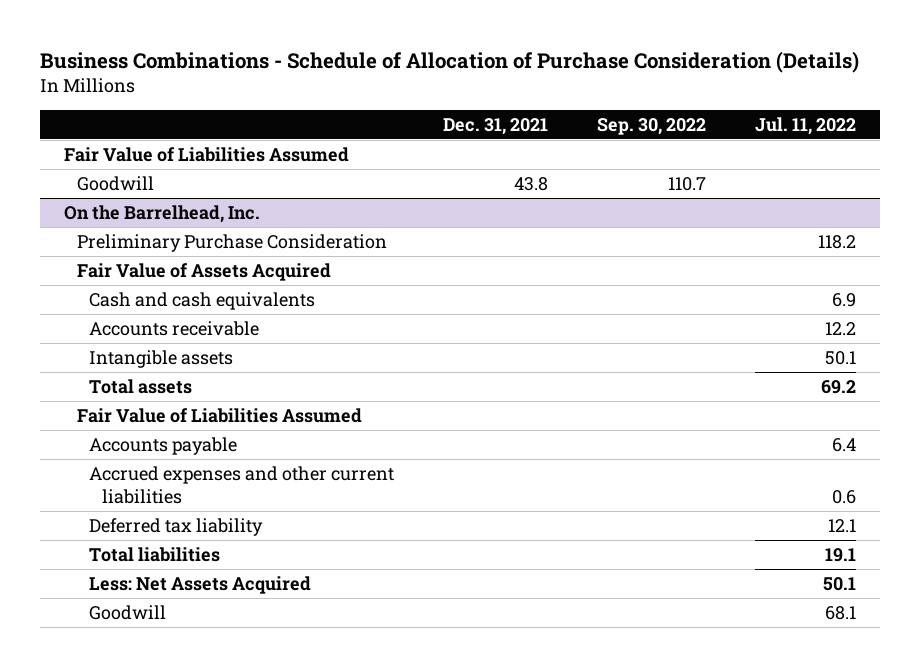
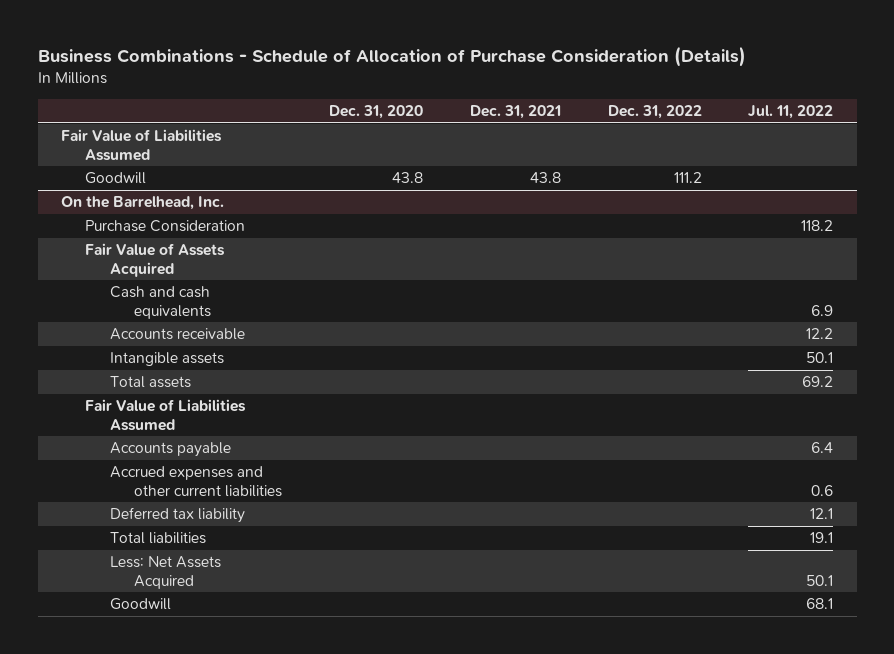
- | Dec. 31, 2021 | Sep. 30, 2022 | Jul. 11, 2022
+ | Dec. 31, 2020 | Dec. 31, 2021 | Dec. 31, 2022 | Jul. 11, 2022
@ On the Barrelhead, Inc.
- Preliminary Purchase Consideration | | | 118.2
+ Purchase Consideration | | | | 118.2

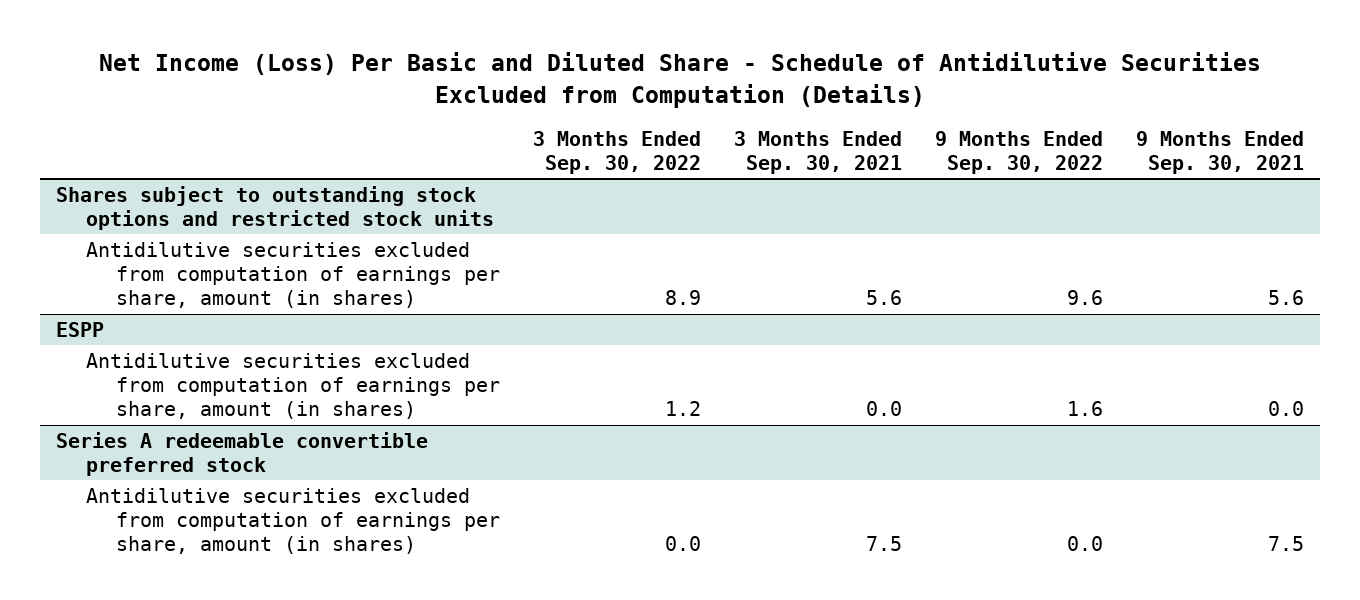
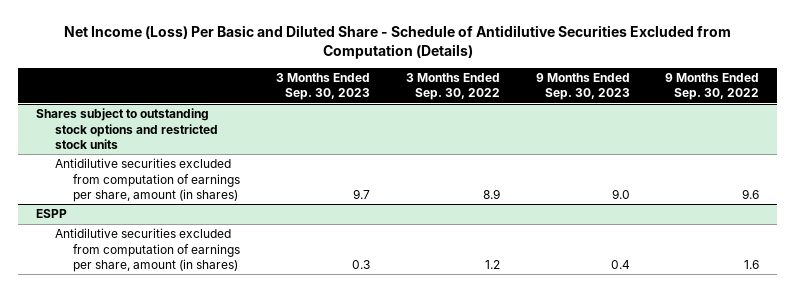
- | 3 Months Ended Sep. 30, 2022 | 3 Months Ended Sep. 30, 2021 | 9 Months Ended Sep. 30, 2022 | 9 Months Ended Sep. 30, 2021
+ | 3 Months Ended Sep. 30, 2023 | 3 Months Ended Sep. 30, 2022 | 9 Months Ended Sep. 30, 2023 | 9 Months Ended Sep. 30, 2022
- Series A redeemable convertible preferred stock
- Antidilutive securities excluded from computation of earnings per share, amount (in shares) | 0.0 | 7.5 | 0.0 | 7.5

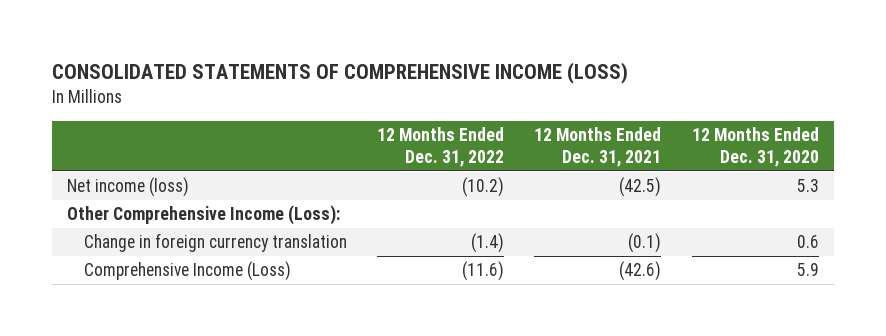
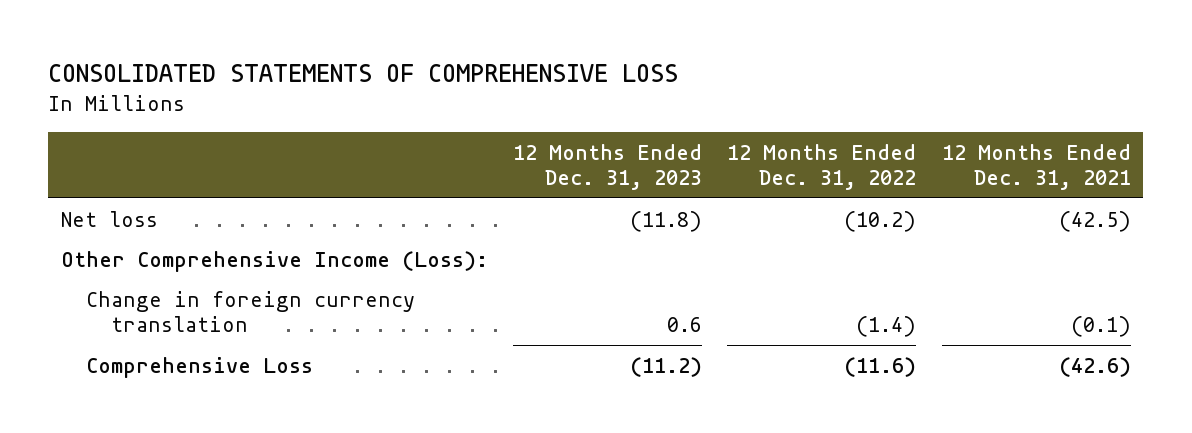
- CONSOLIDATED STATEMENTS OF COMPREHENSIVE INCOME (LOSS)
+ CONSOLIDATED STATEMENTS OF COMPREHENSIVE LOSS
- | 12 Months Ended Dec. 31, 2022 | 12 Months Ended Dec. 31, 2021 | 12 Months Ended Dec. 31, 2020
+ | 12 Months Ended Dec. 31, 2023 | 12 Months Ended Dec. 31, 2022 | 12 Months Ended Dec. 31, 2021
- Net income (loss) | (10.2) | (42.5) | 5.3
+ Net loss | (11.8) | (10.2) | (42.5)
- Comprehensive Income (Loss) | (11.6) | (42.6) | 5.9
+ Comprehensive Loss | (11.2) | (11.6) | (42.6)

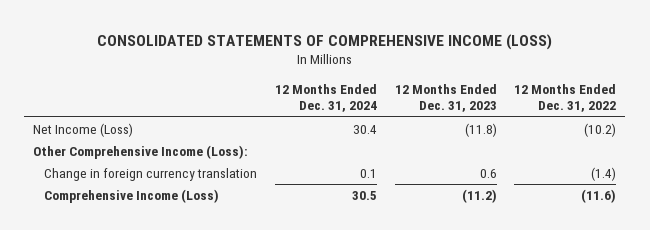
- CONSOLIDATED STATEMENTS OF COMPREHENSIVE LOSS
+ CONSOLIDATED STATEMENTS OF COMPREHENSIVE INCOME (LOSS)
- | 12 Months Ended Dec. 31, 2023 | 12 Months Ended Dec. 31, 2022 | 12 Months Ended Dec. 31, 2021
+ | 12 Months Ended Dec. 31, 2024 | 12 Months Ended Dec. 31, 2023 | 12 Months Ended Dec. 31, 2022
- Net loss | (11.8) | (10.2) | (42.5)
+ Net Income (Loss) | 30.4 | (11.8) | (10.2)
- Comprehensive Loss | (11.2) | (11.6) | (42.6)
+ Comprehensive Income (Loss) | 30.5 | (11.2) | (11.6)

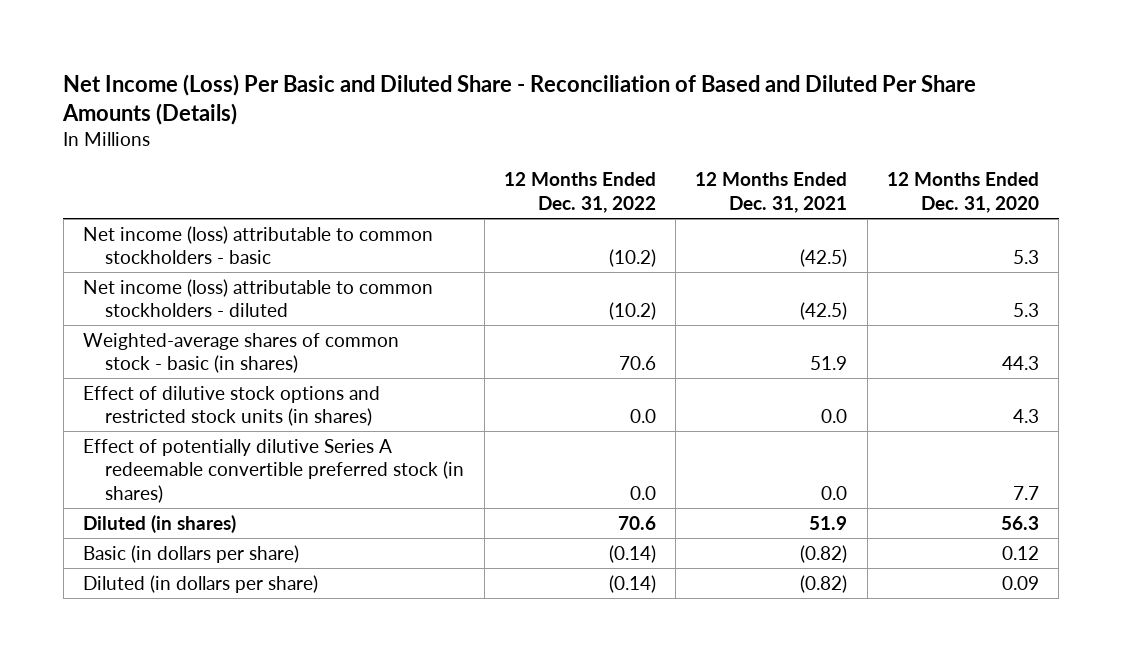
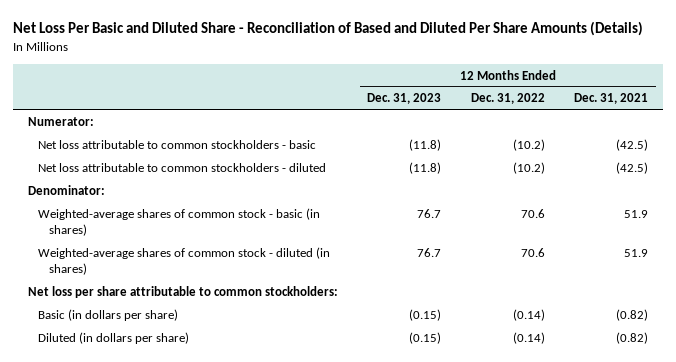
- Net Income (Loss) Per Basic and Diluted Share - Reconciliation of Based and Diluted Per Share Amounts (Details)
+ Net Loss Per Basic and Diluted Share - Reconciliation of Based and Diluted Per Share Amounts (Details)
- | 12 Months Ended Dec. 31, 2022 | 12 Months Ended Dec. 31, 2021 | 12 Months Ended Dec. 31, 2020
+ | 12 Months Ended Dec. 31, 2023 | 12 Months Ended Dec. 31, 2022 | 12 Months Ended Dec. 31, 2021
- Net income (loss) attributable to common stockholders - basic | (10.2) | (42.5) | 5.3
- Net income (loss) attributable to common stockholders - diluted | (10.2) | (42.5) | 5.3
+ Numerator:
+ Net loss attributable to common stockholders - basic | (11.8) | (10.2) | (42.5)
+ Net loss attributable to common stockholders - diluted | (11.8) | (10.2) | (42.5)
+ Denominator:
- Effect of dilutive stock options and restricted stock units (in shares) | 0.0 | 0.0 | 4.3
- Effect of potentially dilutive Series A redeemable convertible preferred stock (in shares) | 0.0 | 0.0 | 7.7
- Diluted (in shares) | 70.6 | 51.9 | 56.3
+ Weighted-average shares of common stock - diluted (in shares) | 76.7 | 70.6 | 51.9
+ Net loss per share attributable to common stockholders:

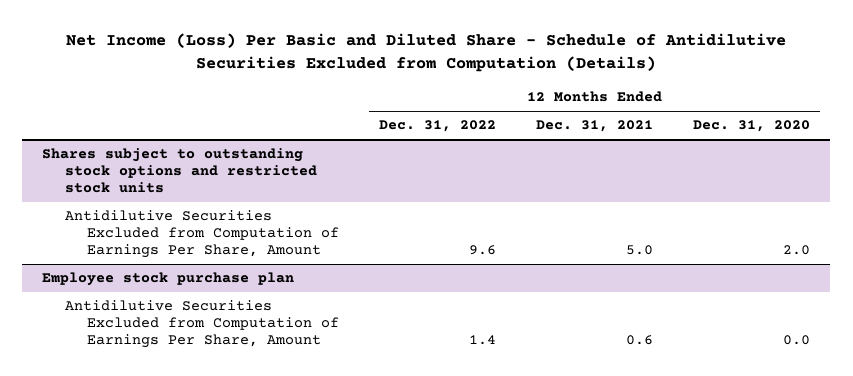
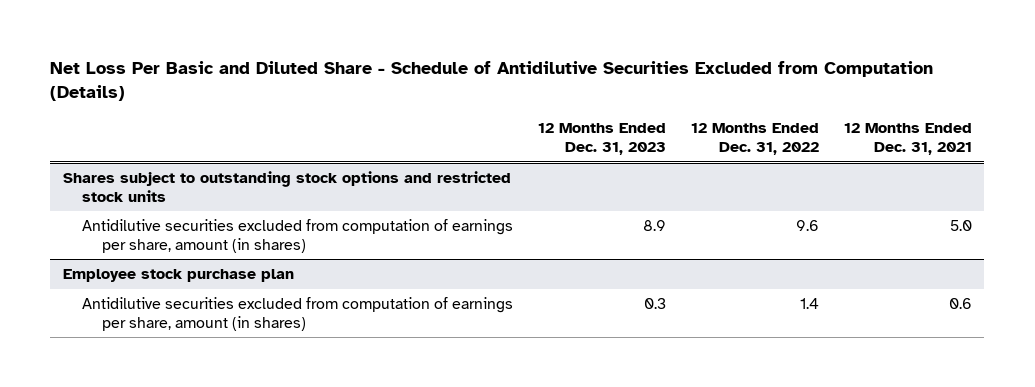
- Net Income (Loss) Per Basic and Diluted Share - Schedule of Antidilutive Securities Excluded from Computation (Details)
+ Net Loss Per Basic and Diluted Share - Schedule of Antidilutive Securities Excluded from Computation (Details)
- | 12 Months Ended Dec. 31, 2022 | 12 Months Ended Dec. 31, 2021 | 12 Months Ended Dec. 31, 2020
+ | 12 Months Ended Dec. 31, 2023 | 12 Months Ended Dec. 31, 2022 | 12 Months Ended Dec. 31, 2021
@ Shares subject to outstanding stock options and restricted stock units
- Antidilutive Securities Excluded from Computation of Earnings Per Share, Amount | 9.6 | 5.0 | 2.0
+ Antidilutive securities excluded from computation of earnings per share, amount (in shares) | 8.9 | 9.6 | 5.0
@ Employee stock purchase plan
- Antidilutive Securities Excluded from Computation of Earnings Per Share, Amount | 1.4 | 0.6 | 0.0
+ Antidilutive securities excluded from computation of earnings per share, amount (in shares) | 0.3 | 1.4 | 0.6

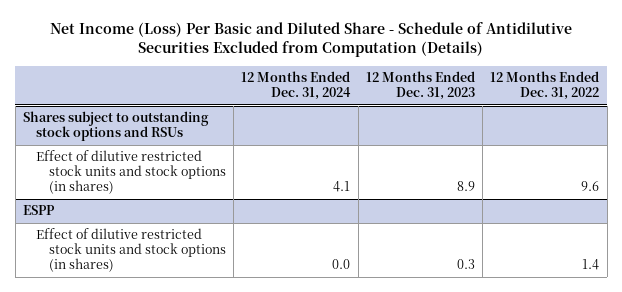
- Net Loss Per Basic and Diluted Share - Schedule of Antidilutive Securities Excluded from Computation (Details)
+ Net Income (Loss) Per Basic and Diluted Share - Schedule of Antidilutive Securities Excluded from Computation (Details)
- | 12 Months Ended Dec. 31, 2023 | 12 Months Ended Dec. 31, 2022 | 12 Months Ended Dec. 31, 2021
+ | 12 Months Ended Dec. 31, 2024 | 12 Months Ended Dec. 31, 2023 | 12 Months Ended Dec. 31, 2022
- Shares subject to outstanding stock options and restricted stock units
- Antidilutive securities excluded from computation of earnings per share, amount (in shares) | 8.9 | 9.6 | 5.0
- Employee stock purchase plan
- Antidilutive securities excluded from computation of earnings per share, amount (in shares) | 0.3 | 1.4 | 0.6
+ Shares subject to outstanding stock options and RSUs
+ Effect of dilutive restricted stock units and stock options (in shares) | 4.1 | 8.9 | 9.6
+ ESPP
+ Effect of dilutive restricted stock units and stock options (in shares) | 0.0 | 0.3 | 1.4

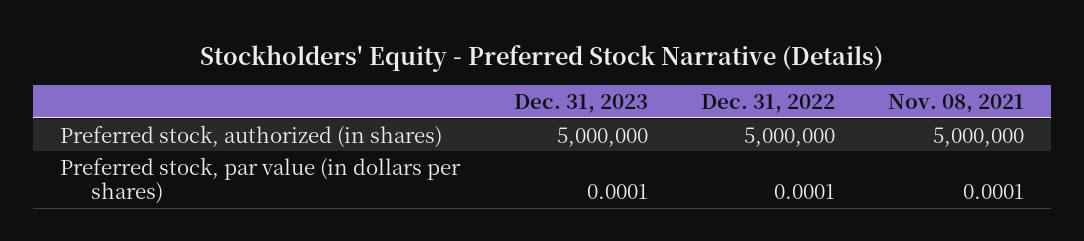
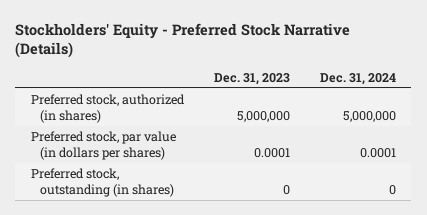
- | Dec. 31, 2023 | Dec. 31, 2022 | Nov. 08, 2021
+ | Dec. 31, 2023 | Dec. 31, 2024
+ Preferred stock, outstanding (in shares) | 0 | 0

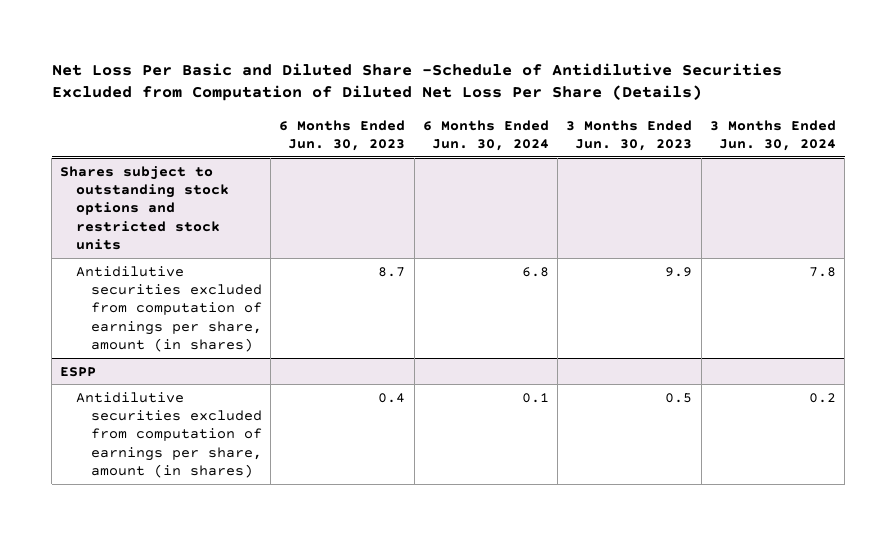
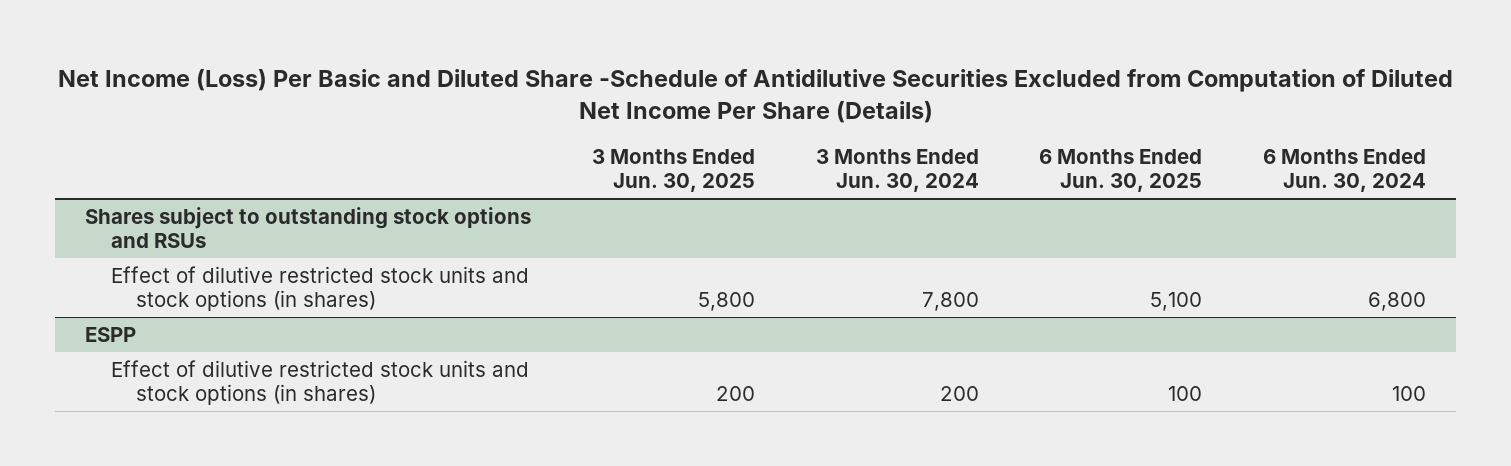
- Net Loss Per Basic and Diluted Share -Schedule of Antidilutive Securities Excluded from Computation of Diluted Net Loss Per Share (Details)
+ Net Income (Loss) Per Basic and Diluted Share -Schedule of Antidilutive Securities Excluded from Computation of Diluted Net Income Per Share (Details)
- | 6 Months Ended Jun. 30, 2023 | 6 Months Ended Jun. 30, 2024 | 3 Months Ended Jun. 30, 2023 | 3 Months Ended Jun. 30, 2024
+ | 3 Months Ended Jun. 30, 2025 | 3 Months Ended Jun. 30, 2024 | 6 Months Ended Jun. 30, 2025 | 6 Months Ended Jun. 30, 2024
- Shares subject to outstanding stock options and restricted stock units
- Antidilutive securities excluded from computation of earnings per share, amount (in shares) | 8.7 | 6.8 | 9.9 | 7.8
+ Shares subject to outstanding stock options and RSUs
+ Effect of dilutive restricted stock units and stock options (in shares) | 5,800 | 7,800 | 5,100 | 6,800
@ ESPP
- Antidilutive securities excluded from computation of earnings per share, amount (in shares) | 0.4 | 0.1 | 0.5 | 0.2
+ Effect of dilutive restricted stock units and stock options (in shares) | 200 | 200 | 100 | 100

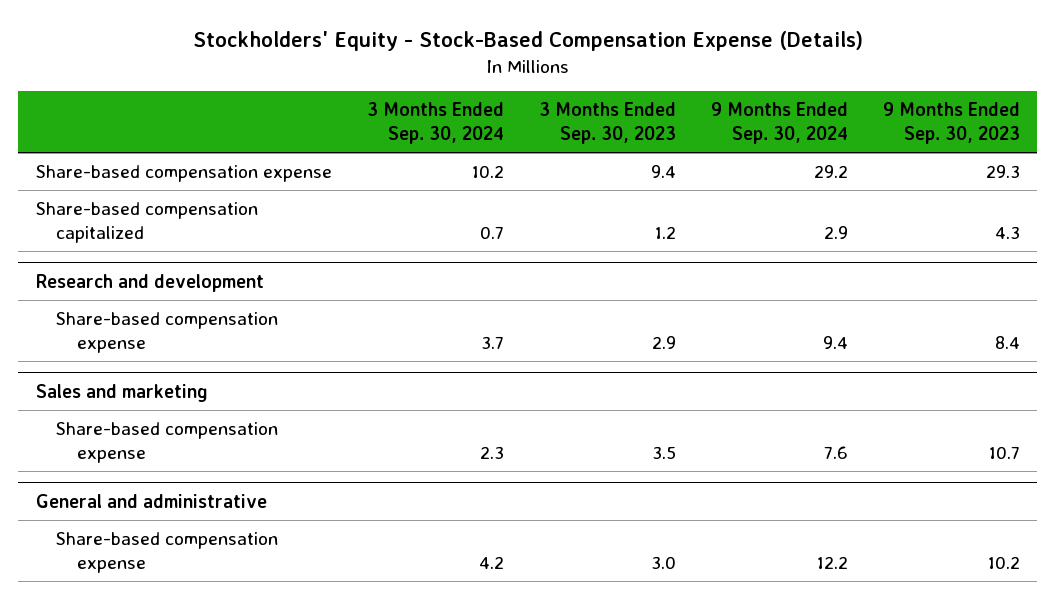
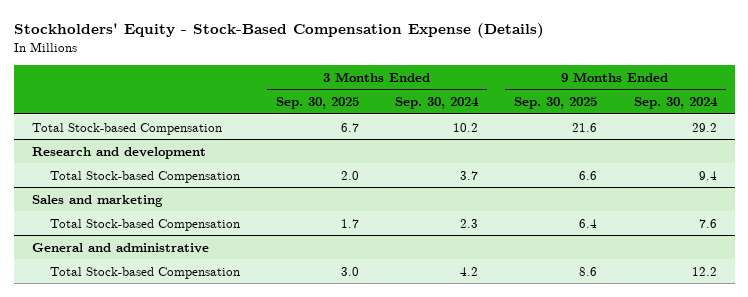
- | 3 Months Ended Sep. 30, 2024 | 3 Months Ended Sep. 30, 2023 | 9 Months Ended Sep. 30, 2024 | 9 Months Ended Sep. 30, 2023
+ | 3 Months Ended Sep. 30, 2025 | 3 Months Ended Sep. 30, 2024 | 9 Months Ended Sep. 30, 2025 | 9 Months Ended Sep. 30, 2024
- Share-based compensation expense | 10.2 | 9.4 | 29.2 | 29.3
- Share-based compensation capitalized | 0.7 | 1.2 | 2.9 | 4.3
+ Total Stock-based Compensation | 6.7 | 10.2 | 21.6 | 29.2
@ Research and development
- Share-based compensation expense | 3.7 | 2.9 | 9.4 | 8.4
+ Total Stock-based Compensation | 2.0 | 3.7 | 6.6 | 9.4
@ Sales and marketing
- Share-based compensation expense | 2.3 | 3.5 | 7.6 | 10.7
+ Total Stock-based Compensation | 1.7 | 2.3 | 6.4 | 7.6
@ General and administrative
- Share-based compensation expense | 4.2 | 3.0 | 12.2 | 10.2
+ Total Stock-based Compensation | 3.0 | 4.2 | 8.6 | 12.2

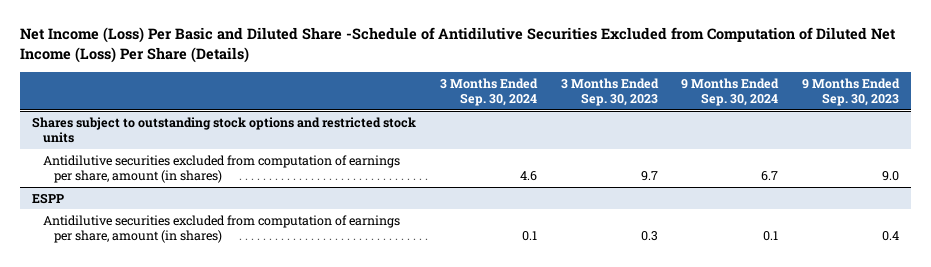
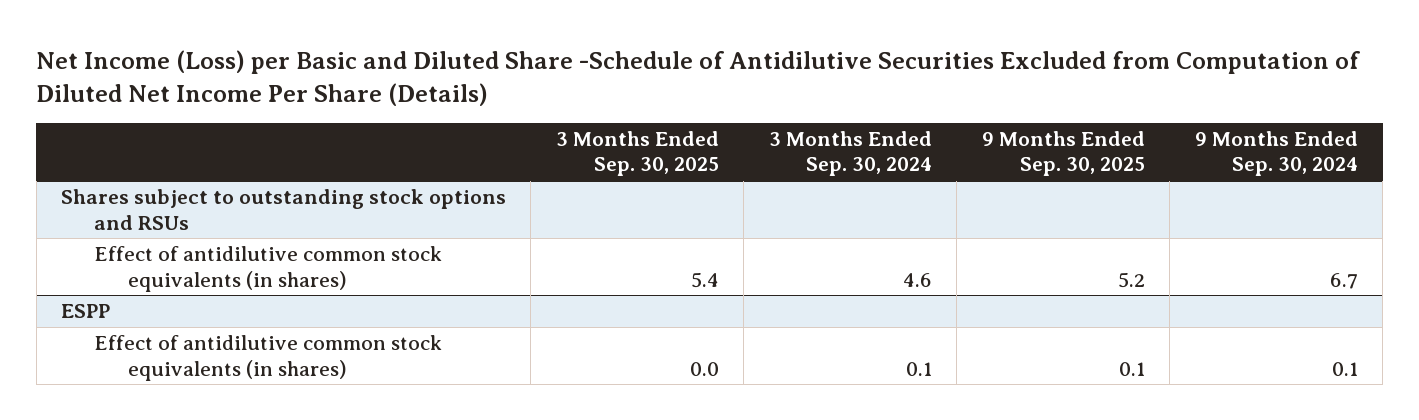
- Net Income (Loss) Per Basic and Diluted Share -Schedule of Antidilutive Securities Excluded from Computation of Diluted Net Income (Loss) Per Share (Details)
+ Net Income (Loss) per Basic and Diluted Share -Schedule of Antidilutive Securities Excluded from Computation of Diluted Net Income Per Share (Details)
- | 3 Months Ended Sep. 30, 2024 | 3 Months Ended Sep. 30, 2023 | 9 Months Ended Sep. 30, 2024 | 9 Months Ended Sep. 30, 2023
+ | 3 Months Ended Sep. 30, 2025 | 3 Months Ended Sep. 30, 2024 | 9 Months Ended Sep. 30, 2025 | 9 Months Ended Sep. 30, 2024
- Shares subject to outstanding stock options and restricted stock units
- Antidilutive securities excluded from computation of earnings per share, amount (in shares) | 4.6 | 9.7 | 6.7 | 9.0
+ Shares subject to outstanding stock options and RSUs
+ Effect of antidilutive common stock equivalents (in shares) | 5.4 | 4.6 | 5.2 | 6.7
@ ESPP
- Antidilutive securities excluded from computation of earnings per share, amount (in shares) | 0.1 | 0.3 | 0.1 | 0.4
+ Effect of antidilutive common stock equivalents (in shares) | 0.0 | 0.1 | 0.1 | 0.1

